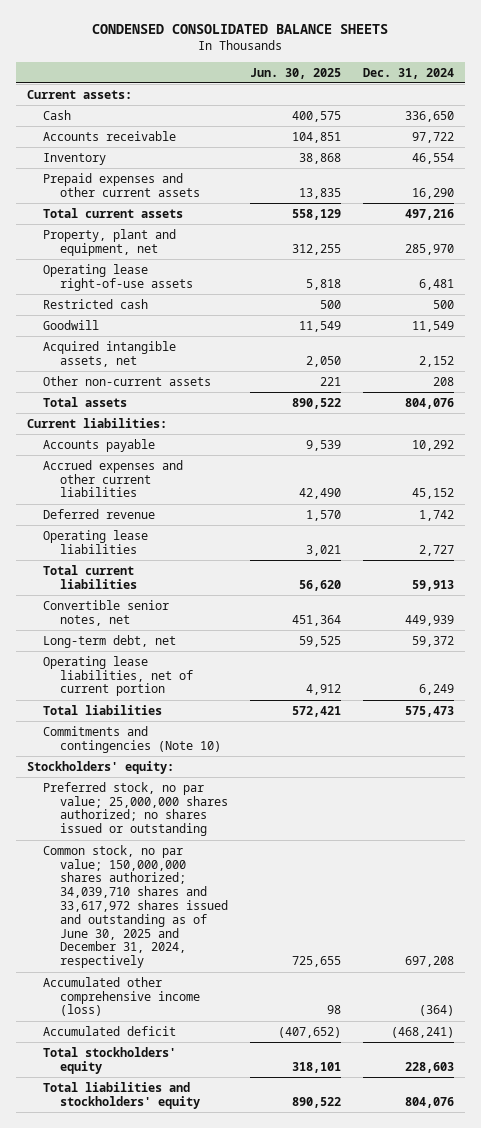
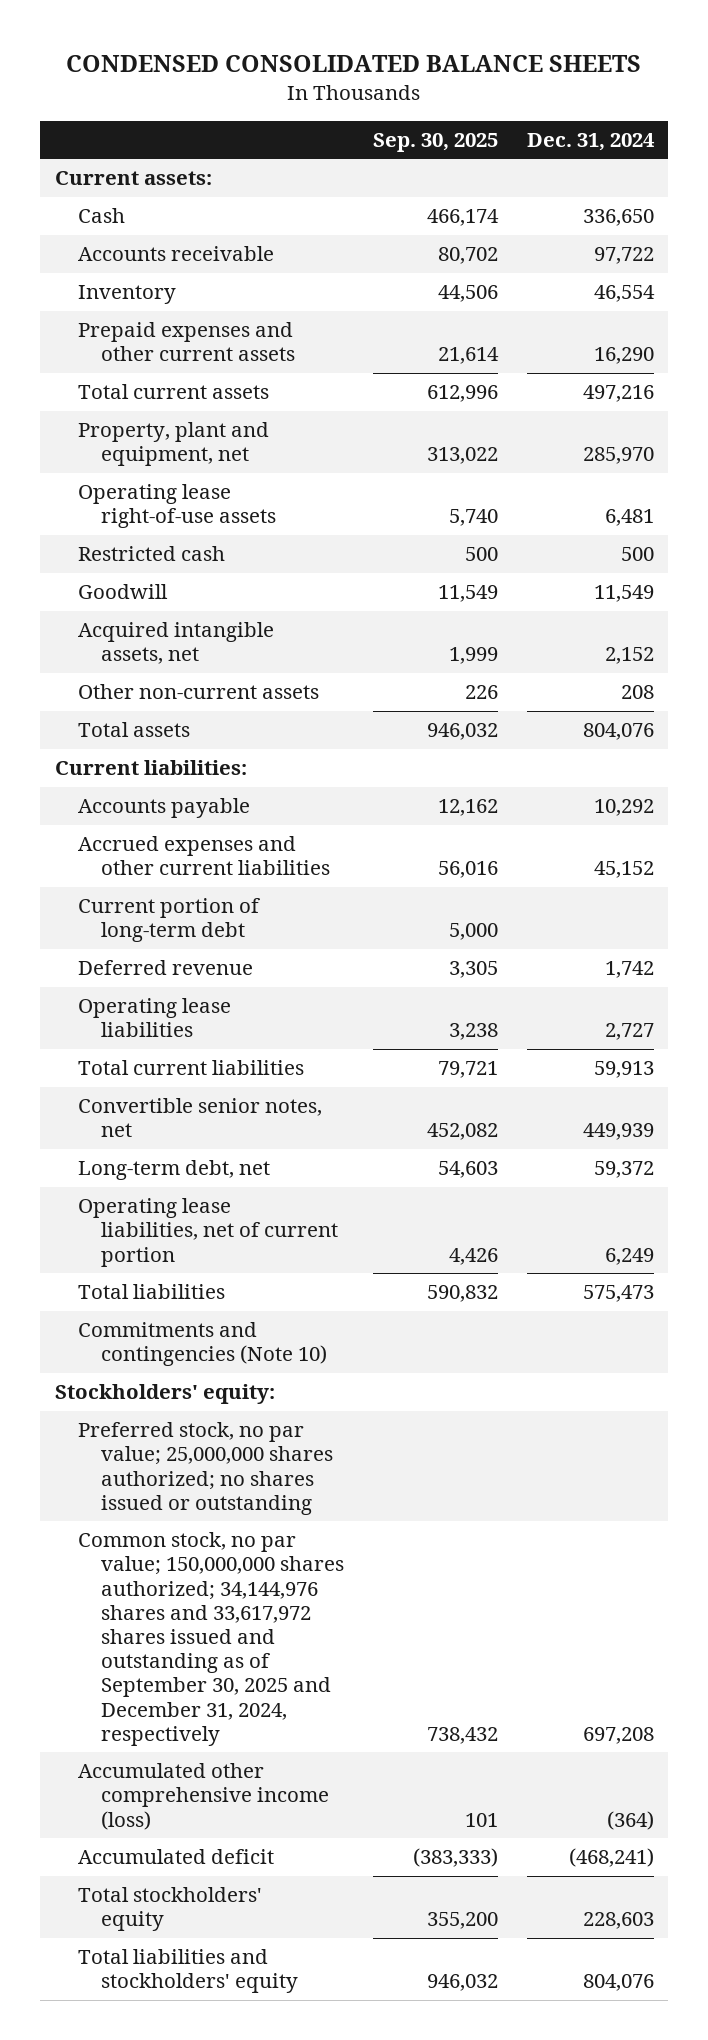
- | Jun. 30, 2025 | Dec. 31, 2024
+ | Sep. 30, 2025 | Dec. 31, 2024
+ Current portion of long-term debt | 5,000 |
- Common stock, no par value; 150,000,000 shares authorized; 34,039,710 shares and 33,617,972 shares issued and outstanding as of June 30, 2025 and December 31, 2024, respectively | 725,655 | 697,208
+ Common stock, no par value; 150,000,000 shares authorized; 34,144,976 shares and 33,617,972 shares issued and outstanding as of September 30, 2025 and December 31, 2024, respectively | 738,432 | 697,208

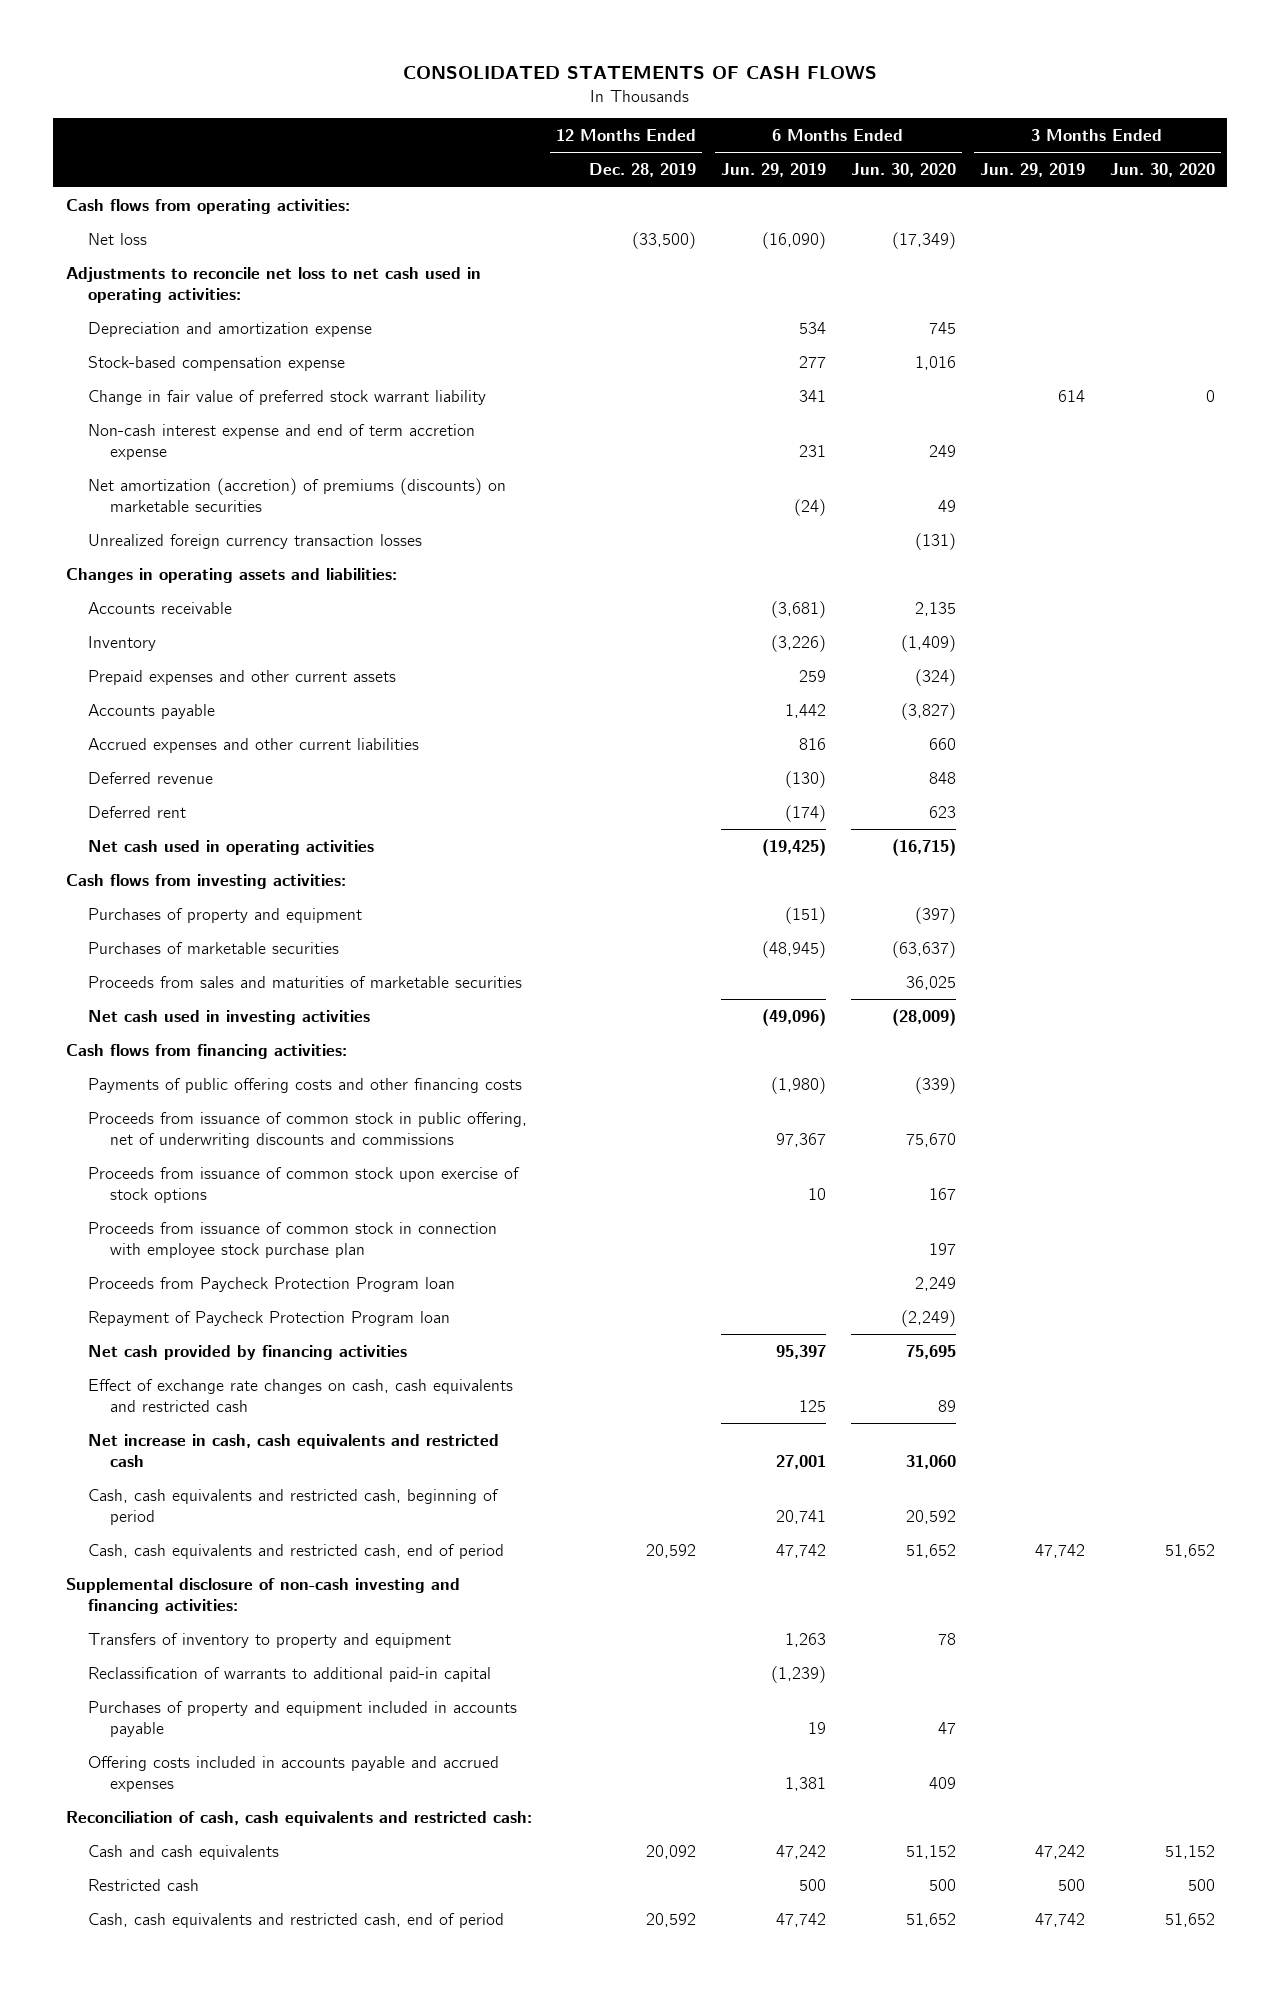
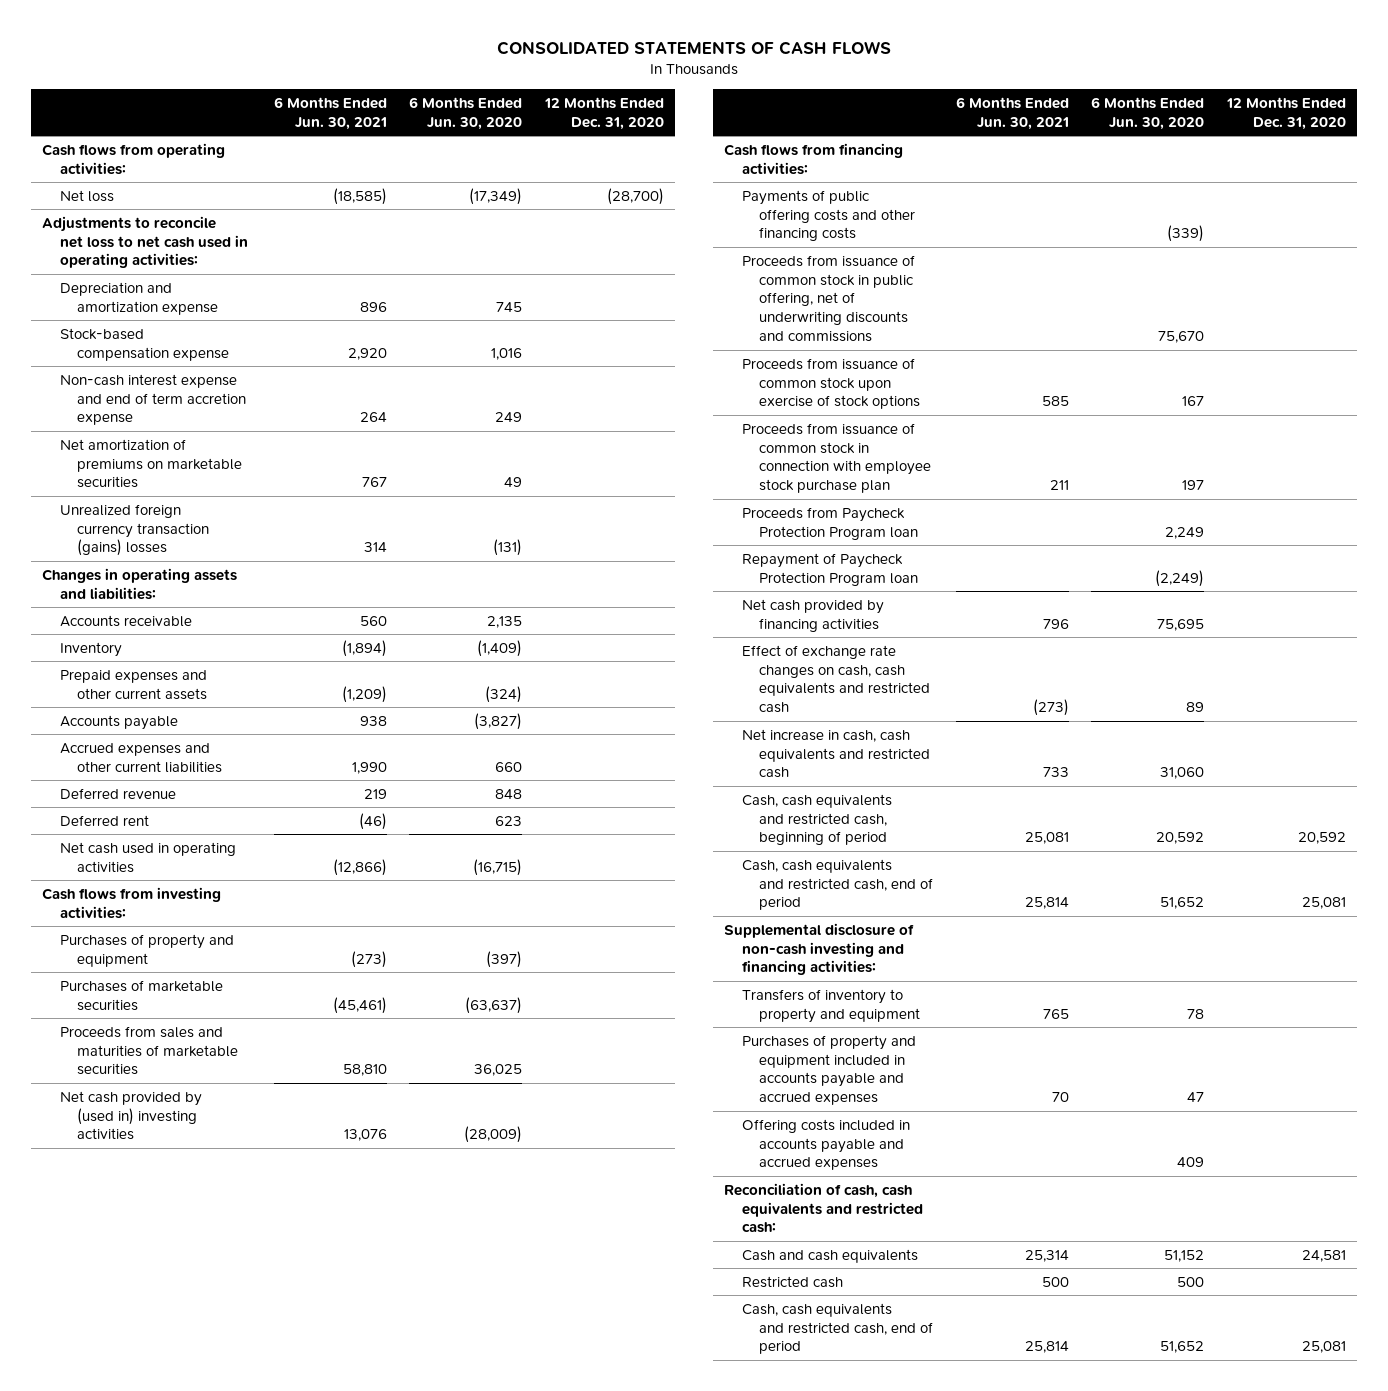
- | 12 Months Ended Dec. 28, 2019 | 6 Months Ended Jun. 29, 2019 | 6 Months Ended Jun. 30, 2020 | 3 Months Ended Jun. 29, 2019 | 3 Months Ended Jun. 30, 2020
+ | 6 Months Ended Jun. 30, 2021 | 6 Months Ended Jun. 30, 2020 | 12 Months Ended Dec. 31, 2020
- Change in fair value of preferred stock warrant liability | | 341 | | 614 | 0
- Net amortization (accretion) of premiums (discounts) on marketable securities | | (24) | 49 | |
- Unrealized foreign currency transaction losses | | | (131) | |
+ Net amortization of premiums on marketable securities | 767 | 49 |
+ Unrealized foreign currency transaction (gains) losses | 314 | (131) |
- Net cash used in investing activities | | (49,096) | (28,009) | |
+ Net cash provided by (used in) investing activities | 13,076 | (28,009) |
- Reclassification of warrants to additional paid-in capital | | (1,239) | | |
- Purchases of property and equipment included in accounts payable | | 19 | 47 | |
+ Purchases of property and equipment included in accounts payable and accrued expenses | 70 | 47 |

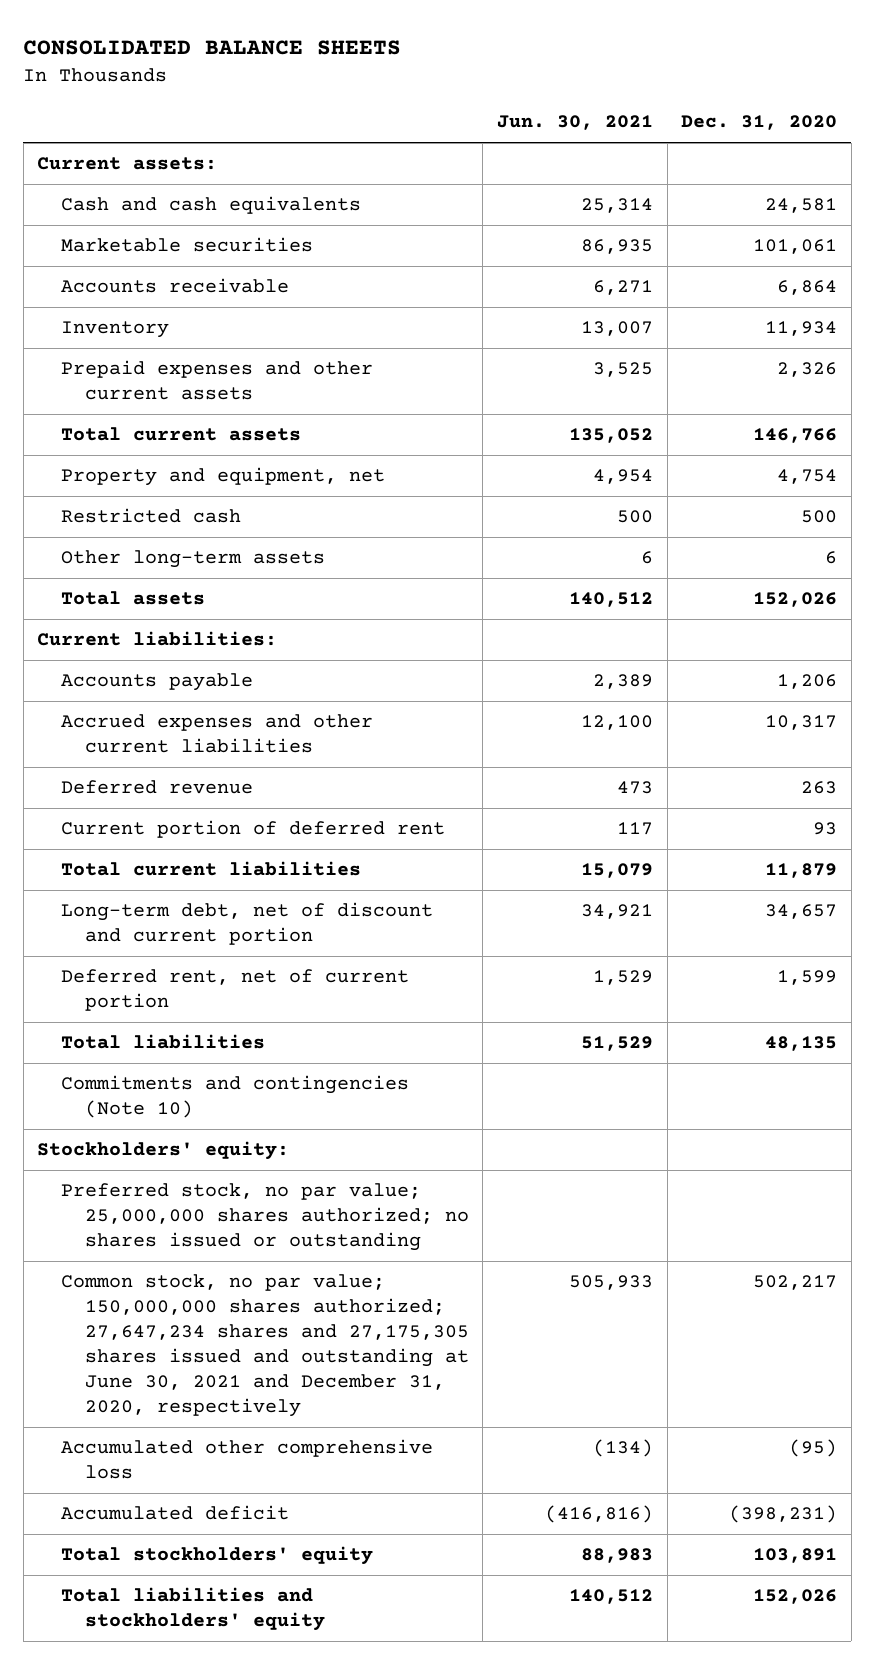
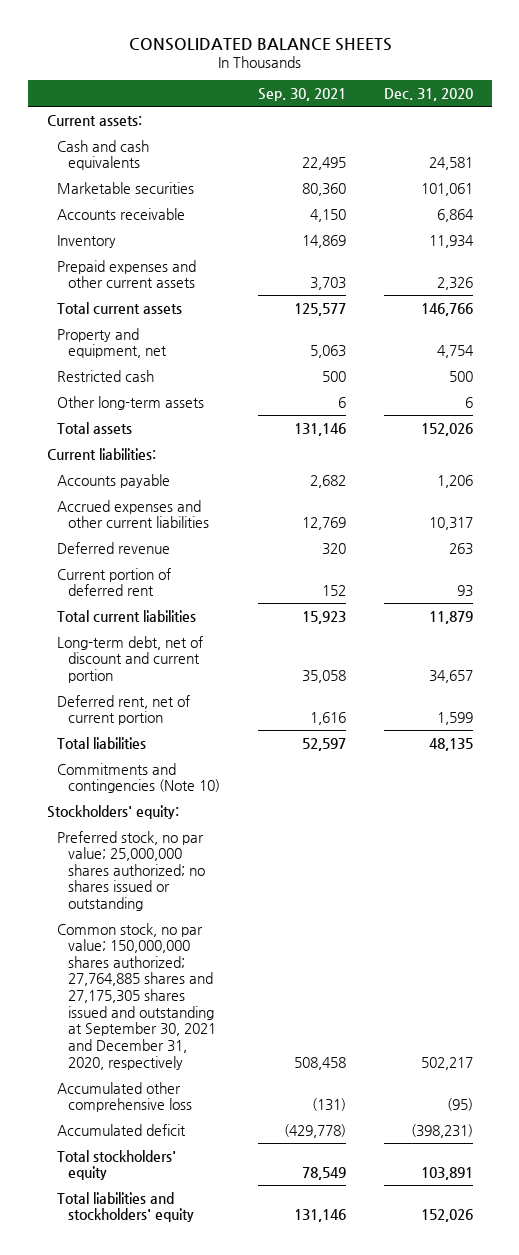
- | Jun. 30, 2021 | Dec. 31, 2020
+ | Sep. 30, 2021 | Dec. 31, 2020
- Common stock, no par value; 150,000,000 shares authorized; 27,647,234 shares and 27,175,305 shares issued and outstanding at June 30, 2021 and December 31, 2020, respectively | 505,933 | 502,217
+ Common stock, no par value; 150,000,000 shares authorized; 27,764,885 shares and 27,175,305 shares issued and outstanding at September 30, 2021 and December 31, 2020, respectively | 508,458 | 502,217

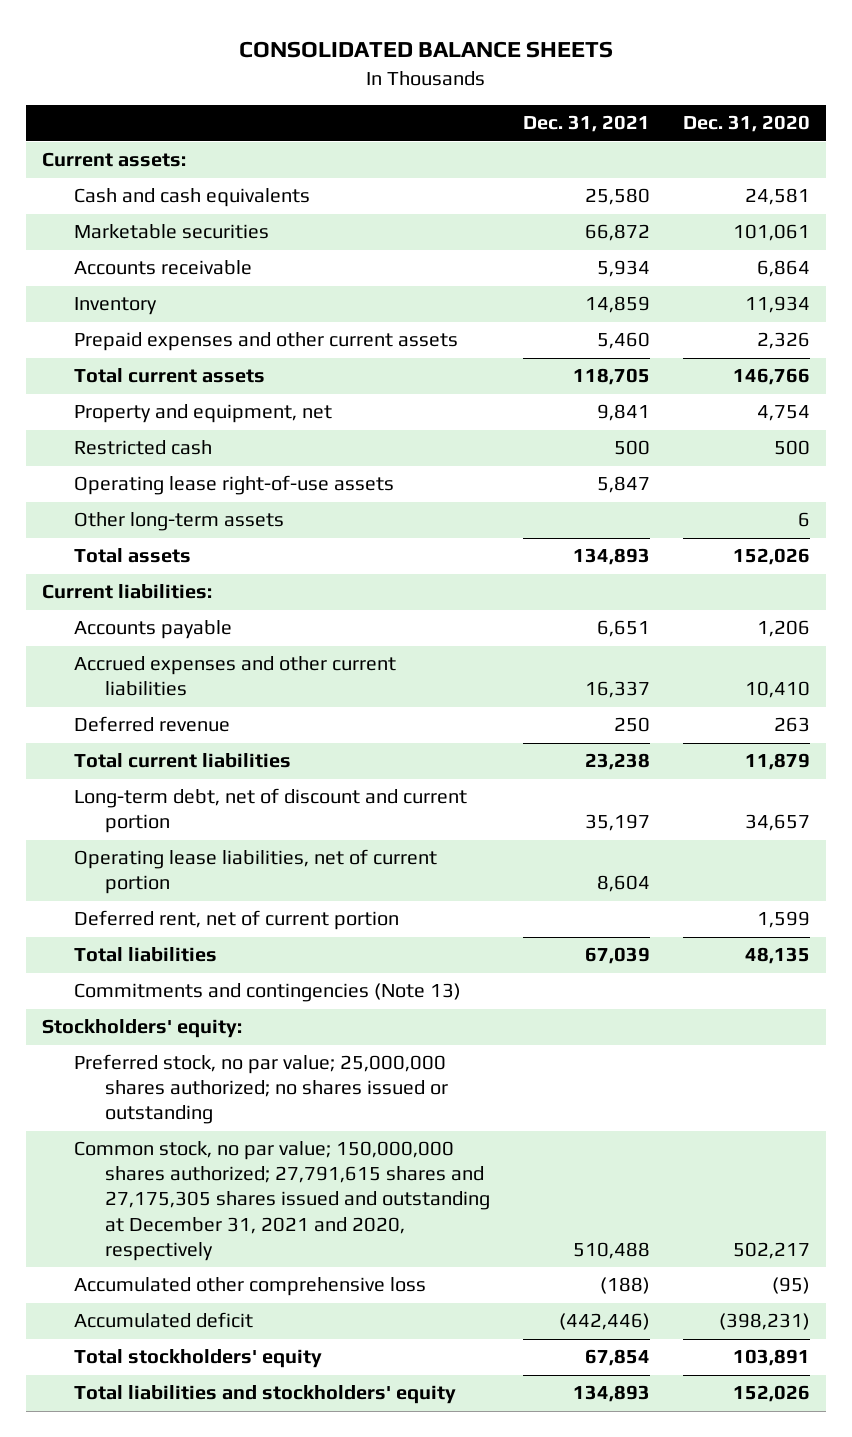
- | Sep. 30, 2021 | Dec. 31, 2020
+ | Dec. 31, 2021 | Dec. 31, 2020
+ Operating lease right-of-use assets | 5,847 |
- Accrued expenses and other current liabilities | 12,769 | 10,317
+ Accrued expenses and other current liabilities | 16,337 | 10,410
- Current portion of deferred rent | 152 | 93
+ Operating lease liabilities, net of current portion | 8,604 |
- Commitments and contingencies (Note 10)
+ Commitments and contingencies (Note 13)
- Common stock, no par value; 150,000,000 shares authorized; 27,764,885 shares and 27,175,305 shares issued and outstanding at September 30, 2021 and December 31, 2020, respectively | 508,458 | 502,217
+ Common stock, no par value; 150,000,000 shares authorized; 27,791,615 shares and 27,175,305 shares issued and outstanding at December 31, 2021 and 2020, respectively | 510,488 | 502,217

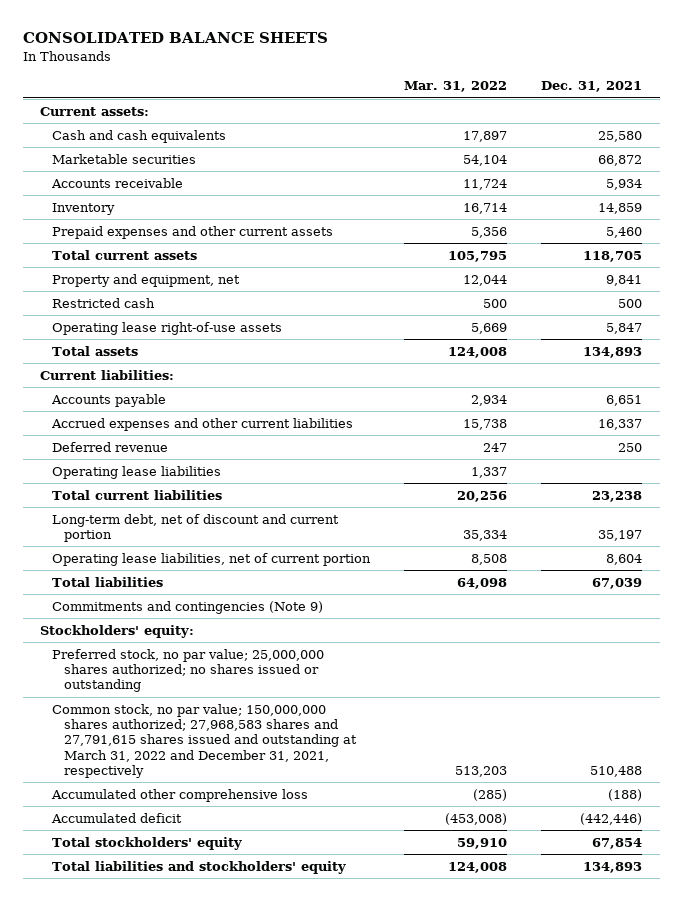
- | Dec. 31, 2021 | Dec. 31, 2020
+ | Mar. 31, 2022 | Dec. 31, 2021
- Other long-term assets | | 6
+ Operating lease liabilities | 1,337 |
- Deferred rent, net of current portion | | 1,599
- Commitments and contingencies (Note 13)
+ Commitments and contingencies (Note 9)
- Common stock, no par value; 150,000,000 shares authorized; 27,791,615 shares and 27,175,305 shares issued and outstanding at December 31, 2021 and 2020, respectively | 510,488 | 502,217
+ Common stock, no par value; 150,000,000 shares authorized; 27,968,583 shares and 27,791,615 shares issued and outstanding at March 31, 2022 and December 31, 2021, respectively | 513,203 | 510,488

